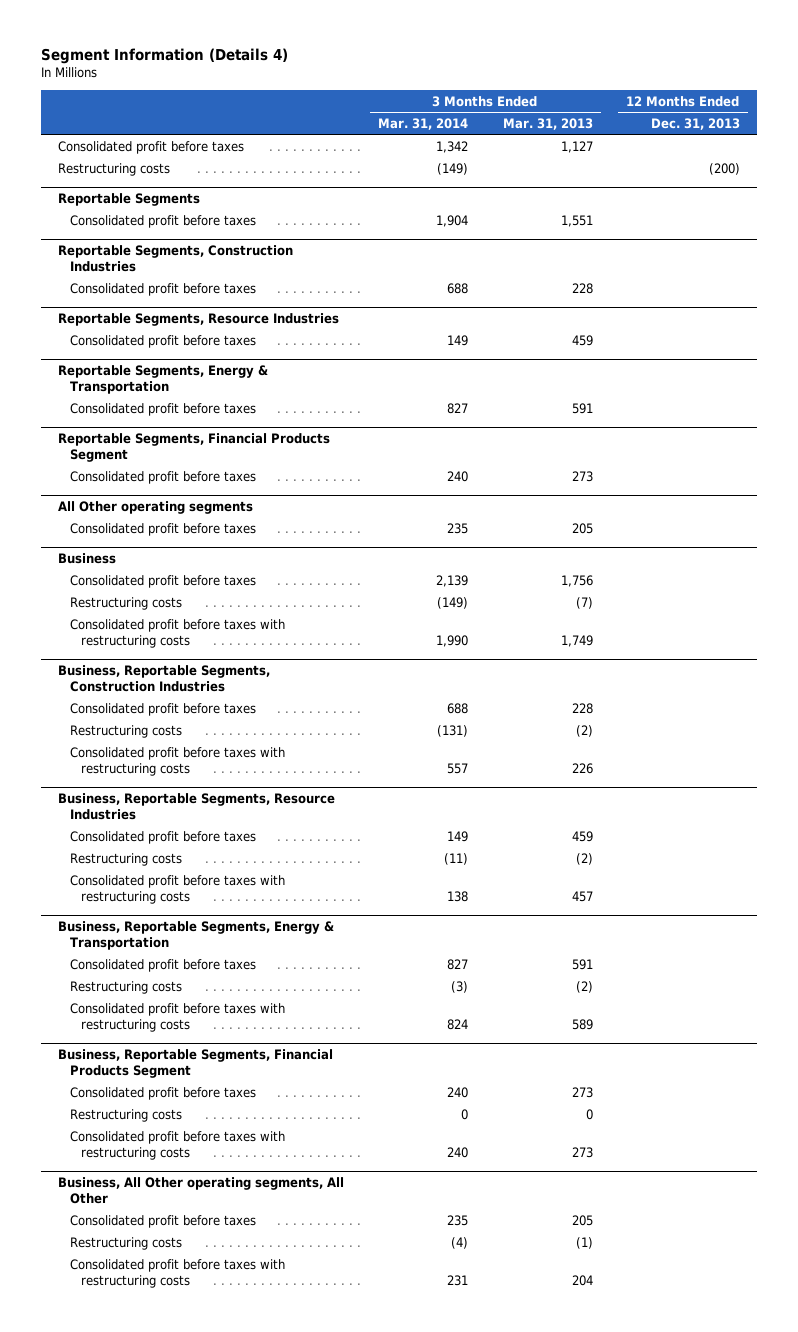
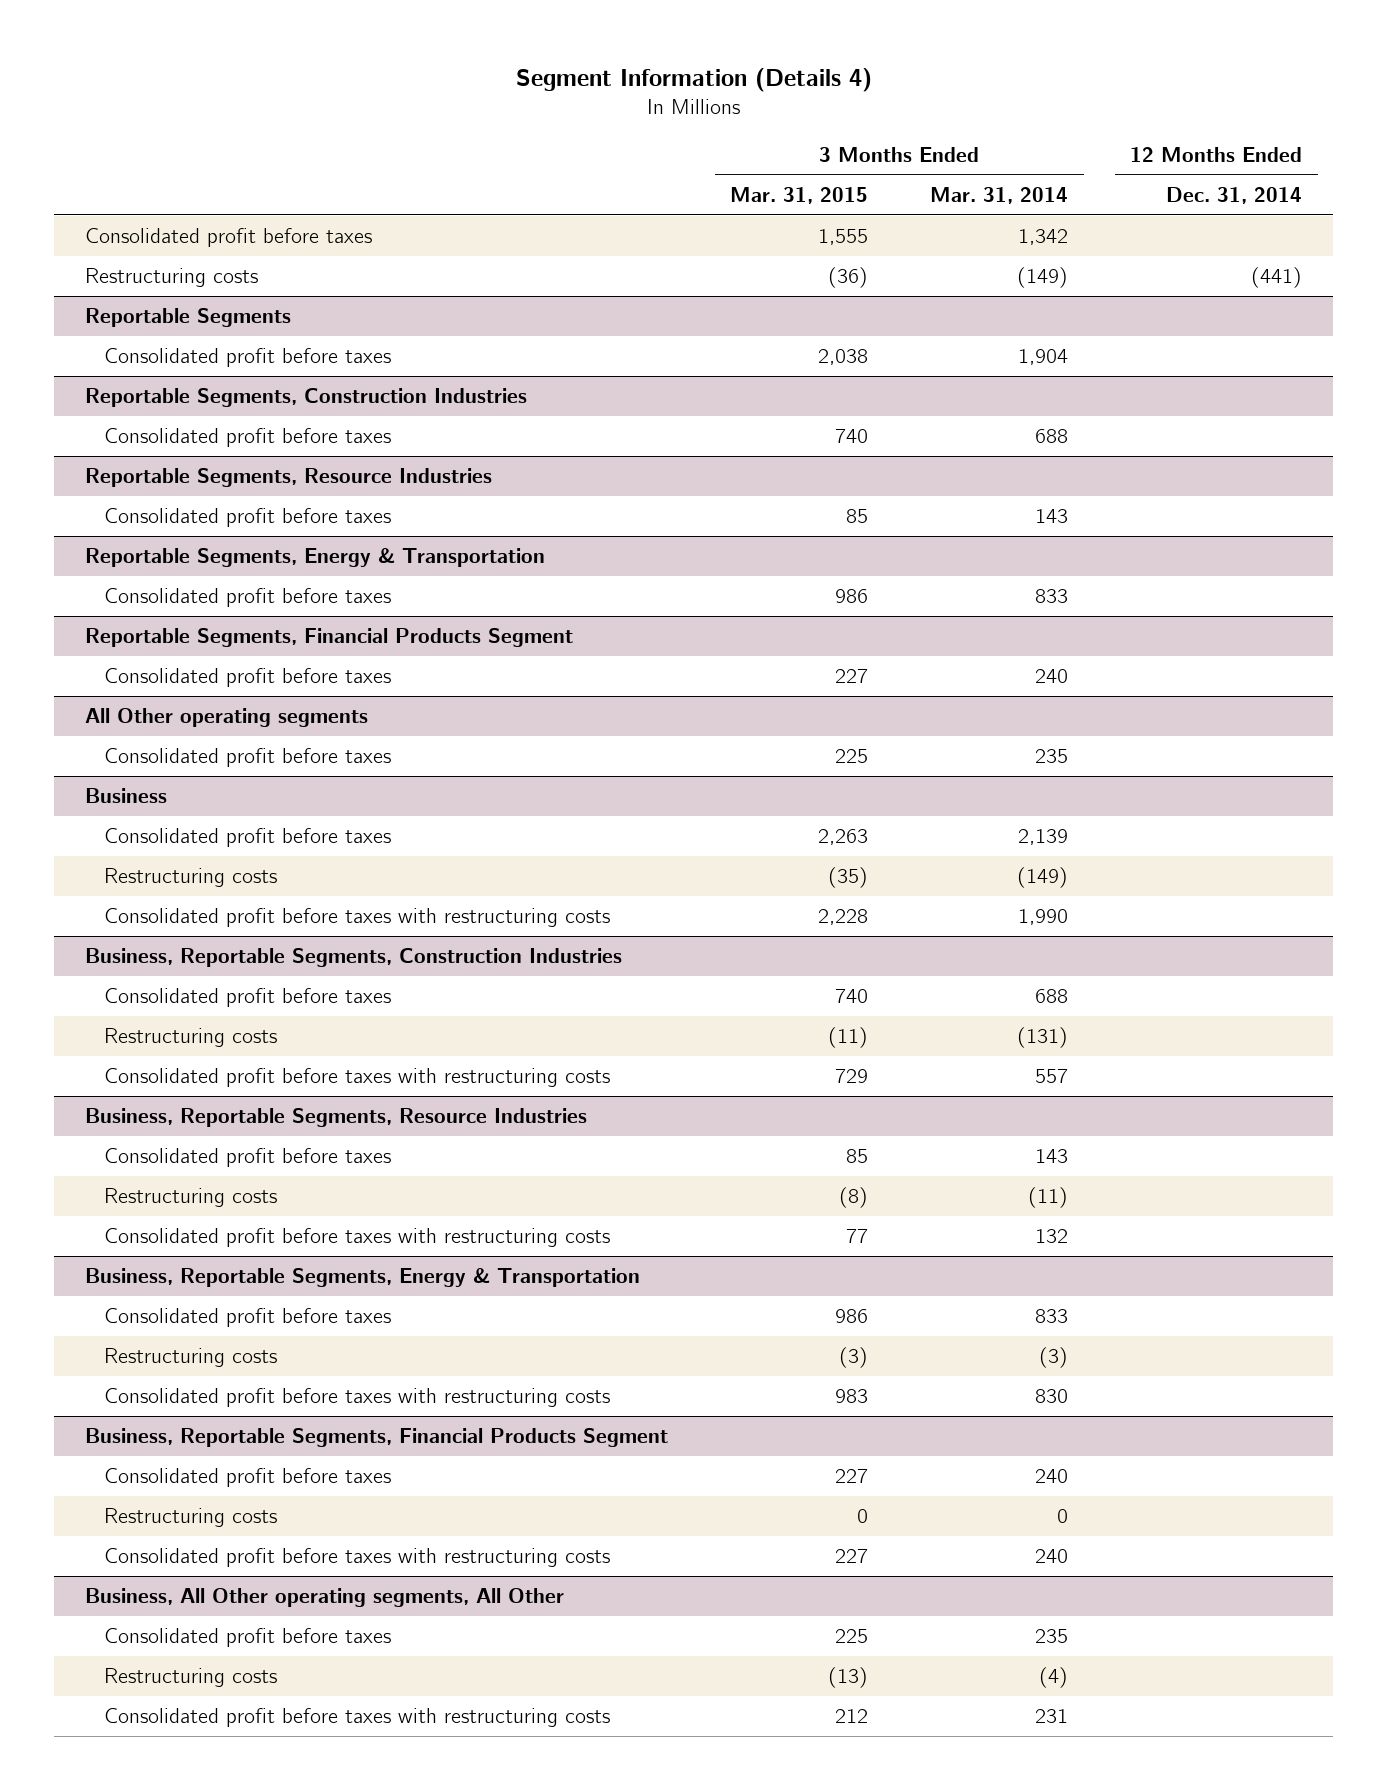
- | 3 Months Ended Mar. 31, 2014 | 3 Months Ended Mar. 31, 2013 | 12 Months Ended Dec. 31, 2013
+ | 3 Months Ended Mar. 31, 2015 | 3 Months Ended Mar. 31, 2014 | 12 Months Ended Dec. 31, 2014
@ Reportable Segments, Resource Industries
- Consolidated profit before taxes | 149 | 459 |
+ Consolidated profit before taxes | 85 | 143 |
@ Reportable Segments, Energy & Transportation
- Consolidated profit before taxes | 827 | 591 |
+ Consolidated profit before taxes | 986 | 833 |
@ Business, Reportable Segments, Resource Industries
- Consolidated profit before taxes | 149 | 459 |
+ Consolidated profit before taxes | 85 | 143 |
- Consolidated profit before taxes with restructuring costs | 138 | 457 |
+ Consolidated profit before taxes with restructuring costs | 77 | 132 |
@ Business, Reportable Segments, Energy & Transportation
- Consolidated profit before taxes | 827 | 591 |
+ Consolidated profit before taxes | 986 | 833 |
- Consolidated profit before taxes with restructuring costs | 824 | 589 |
+ Consolidated profit before taxes with restructuring costs | 983 | 830 |

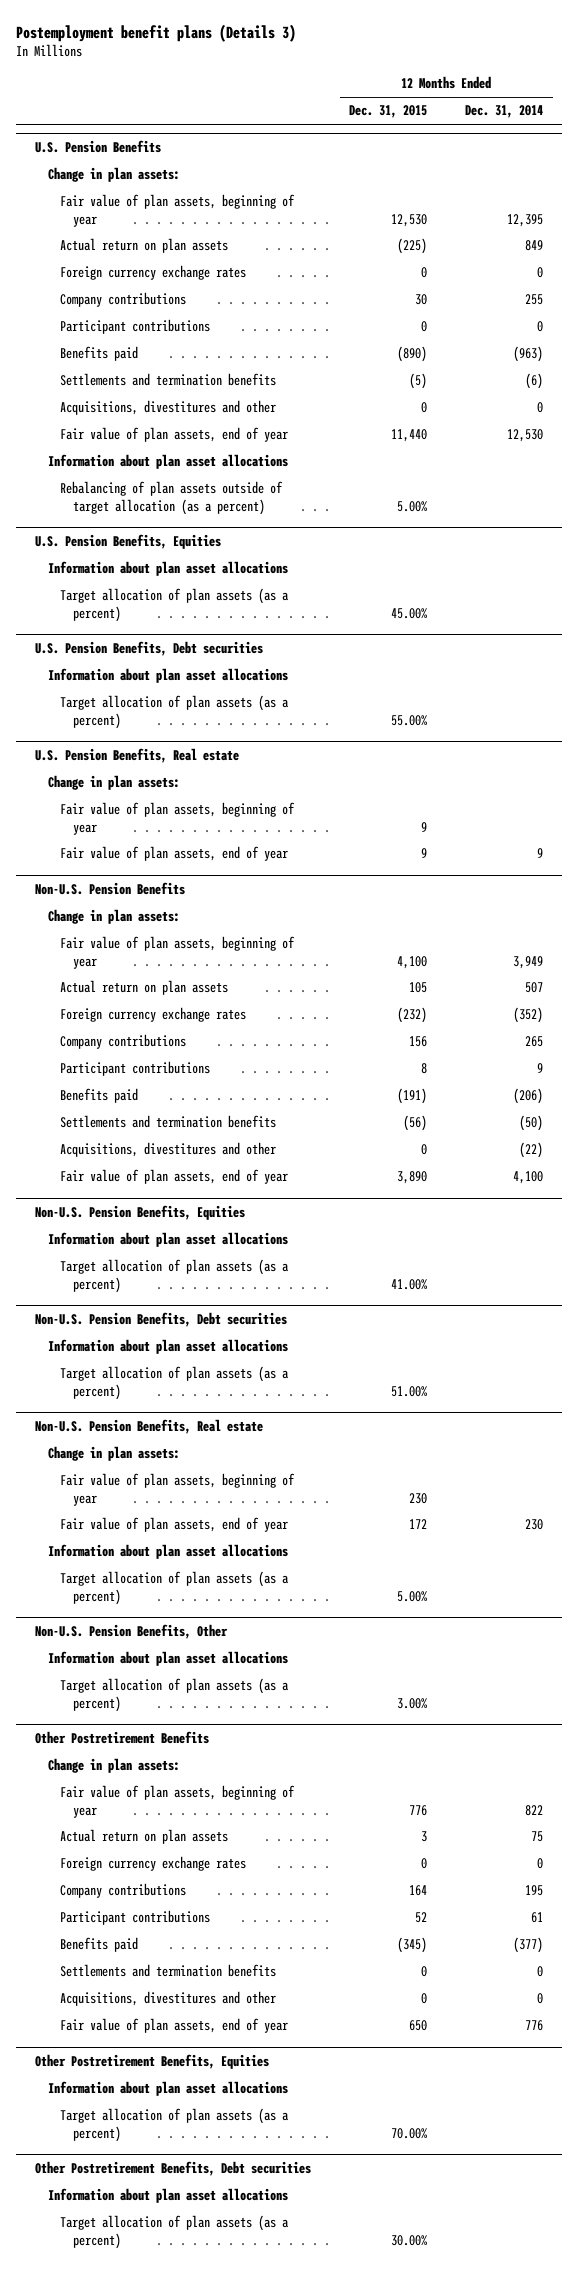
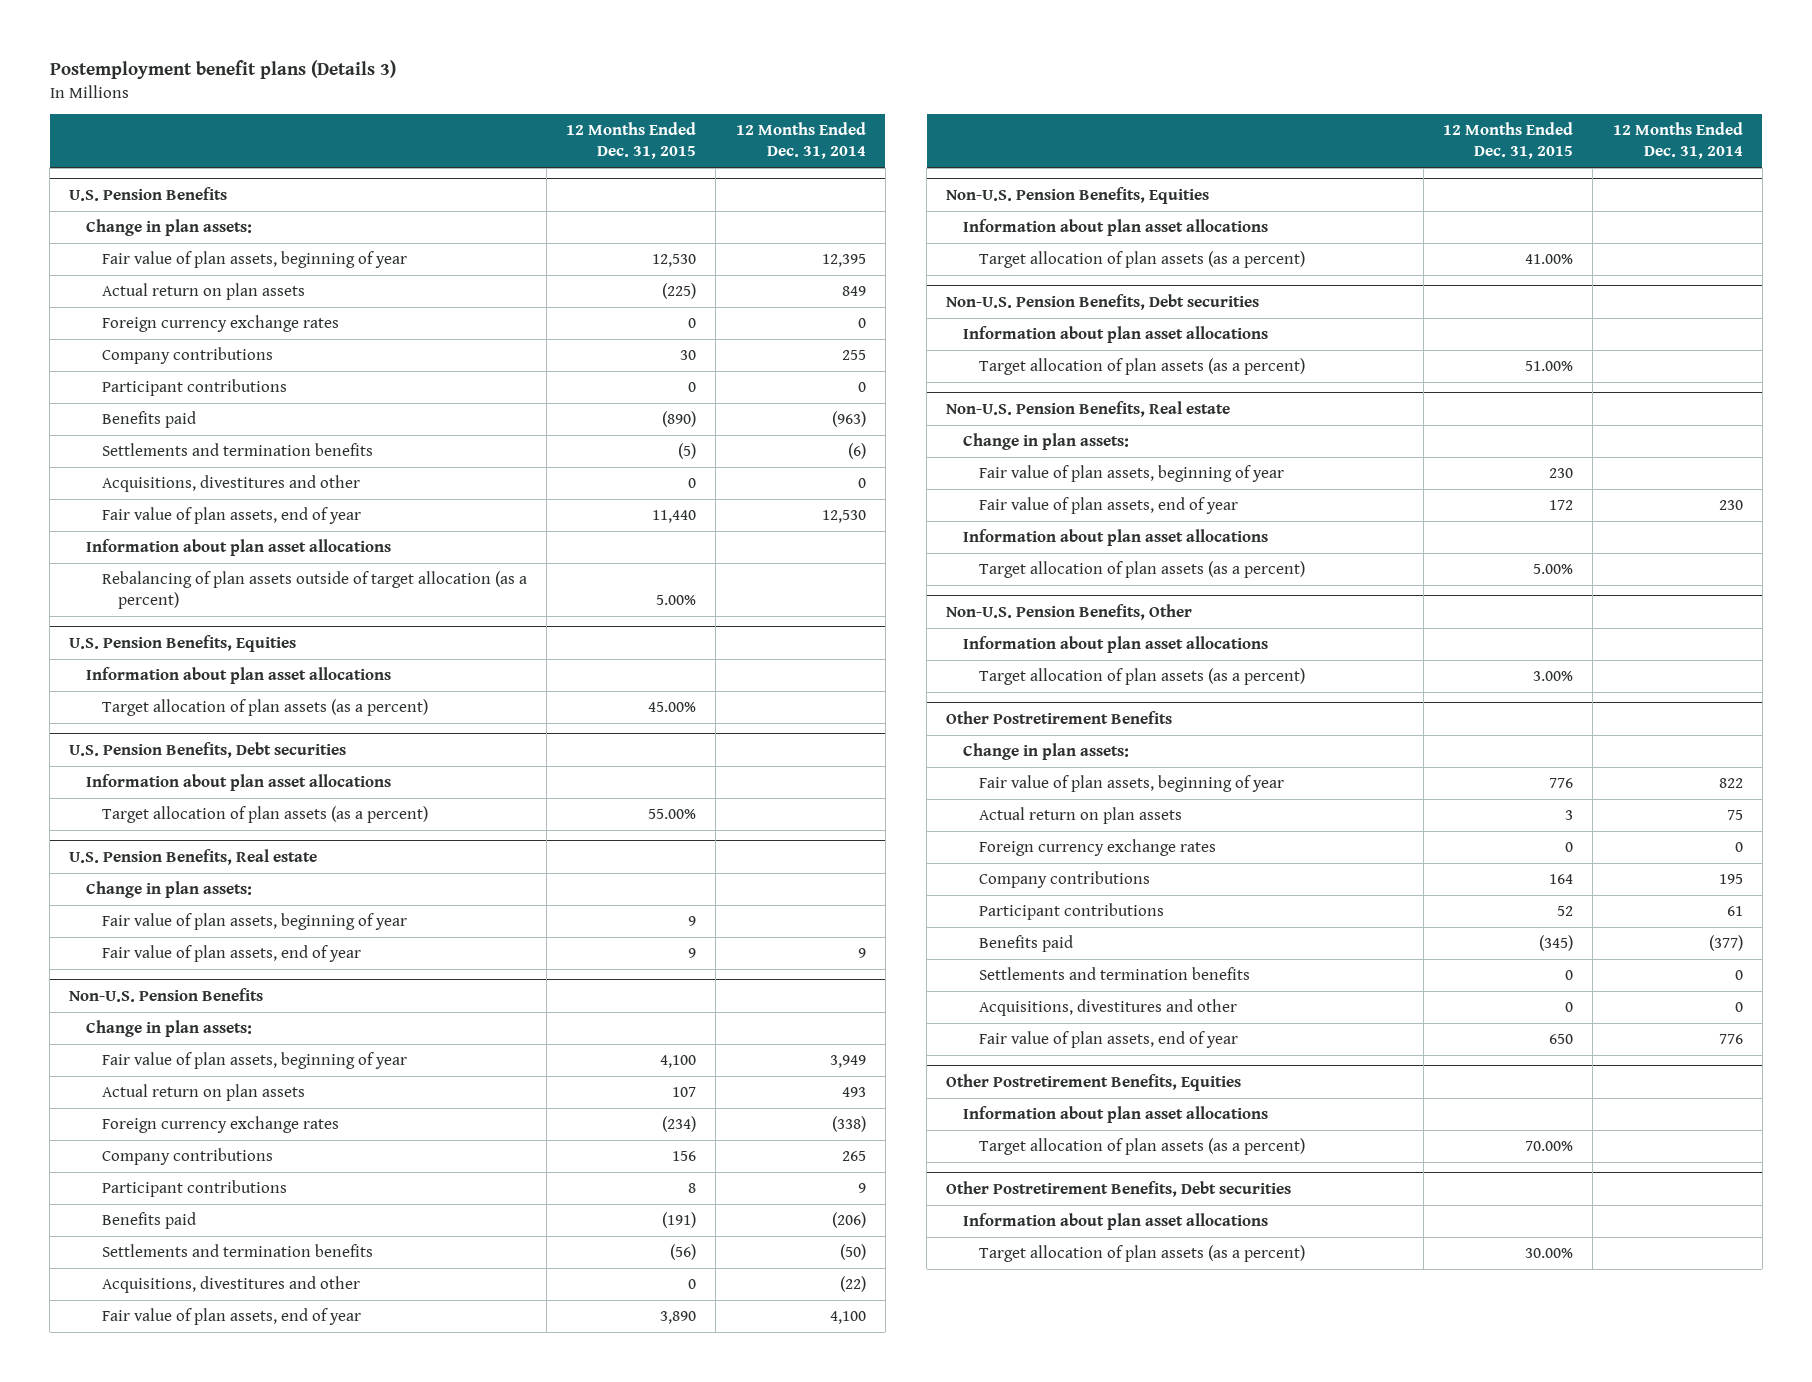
@ Non-U.S. Pension Benefits
- Actual return on plan assets | 105 | 507
- Foreign currency exchange rates | (232) | (352)
+ Actual return on plan assets | 107 | 493
+ Foreign currency exchange rates | (234) | (338)

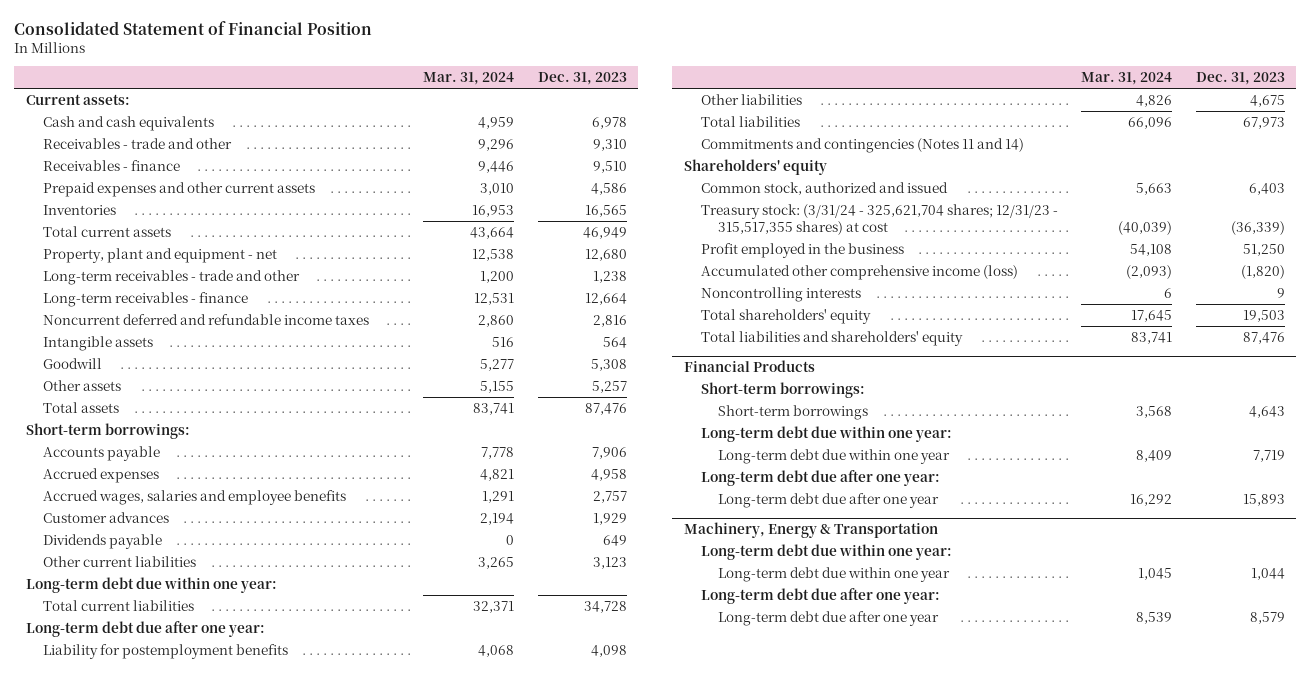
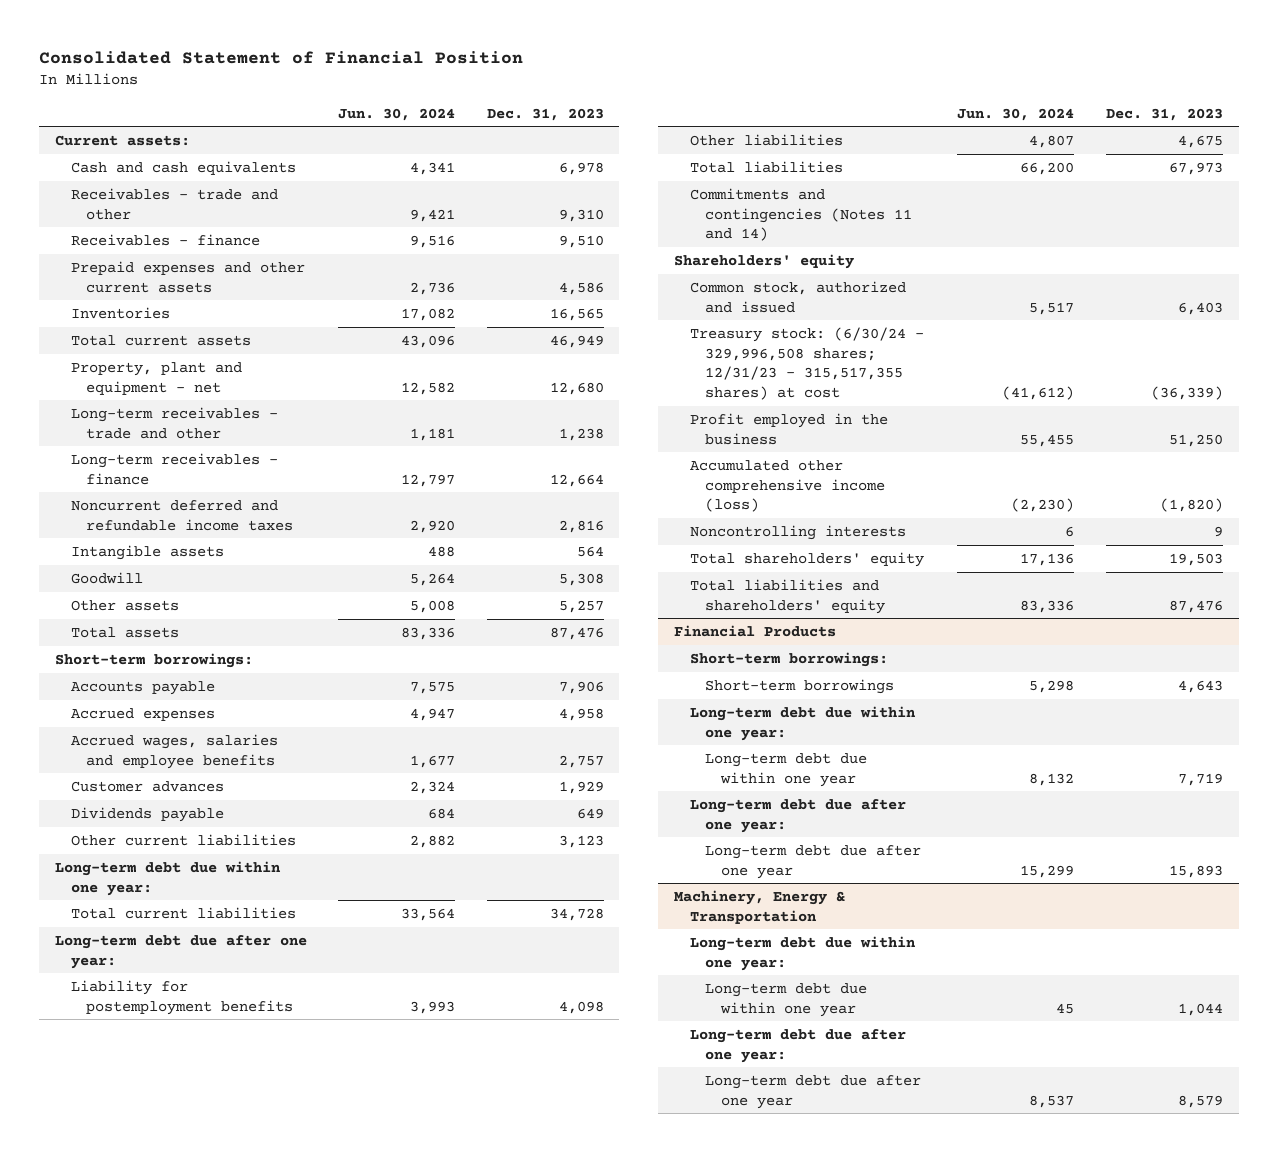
- | Mar. 31, 2024 | Dec. 31, 2023
+ | Jun. 30, 2024 | Dec. 31, 2023
- Treasury stock: (3/31/24 - 325,621,704 shares; 12/31/23 - 315,517,355 shares) at cost | (40,039) | (36,339)
+ Treasury stock: (6/30/24 - 329,996,508 shares; 12/31/23 - 315,517,355 shares) at cost | (41,612) | (36,339)

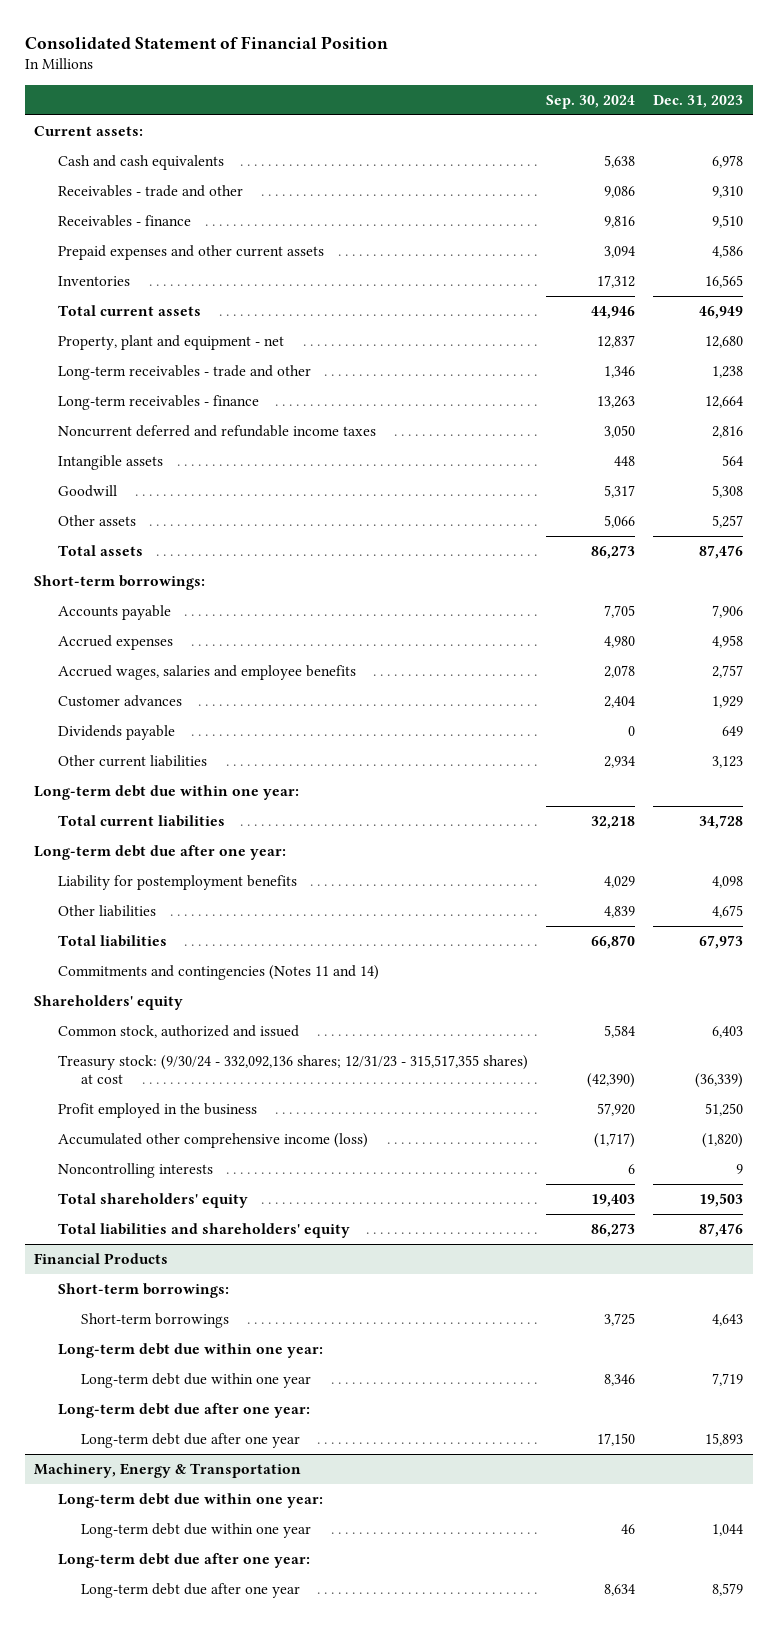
- | Jun. 30, 2024 | Dec. 31, 2023
+ | Sep. 30, 2024 | Dec. 31, 2023
- Treasury stock: (6/30/24 - 329,996,508 shares; 12/31/23 - 315,517,355 shares) at cost | (41,612) | (36,339)
+ Treasury stock: (9/30/24 - 332,092,136 shares; 12/31/23 - 315,517,355 shares) at cost | (42,390) | (36,339)

